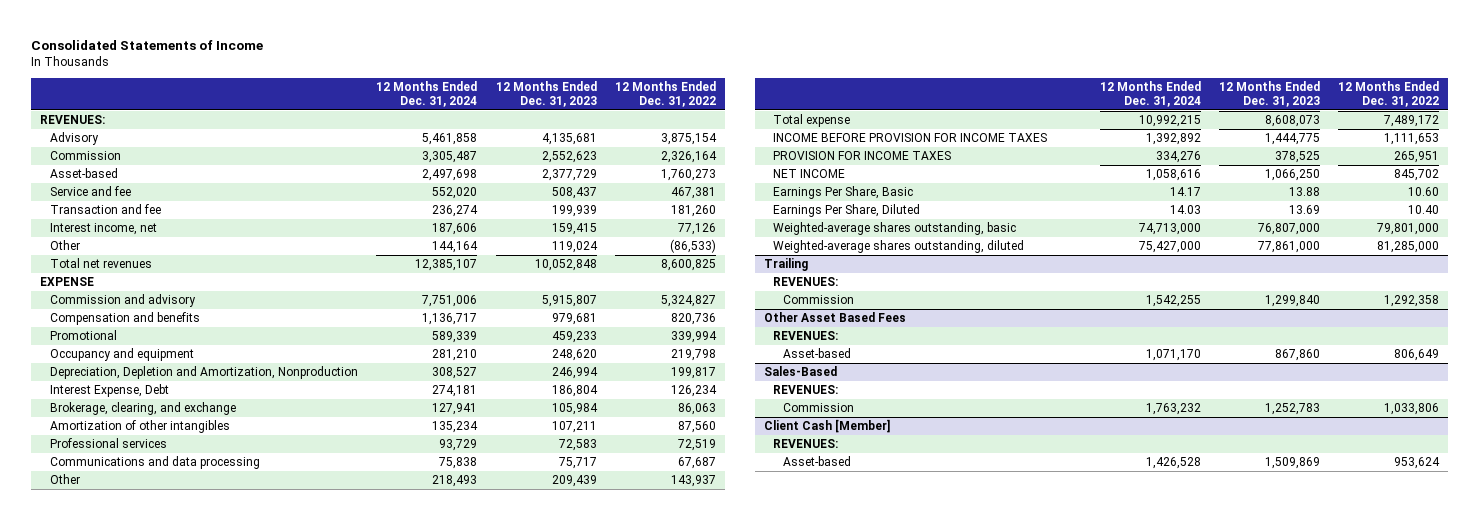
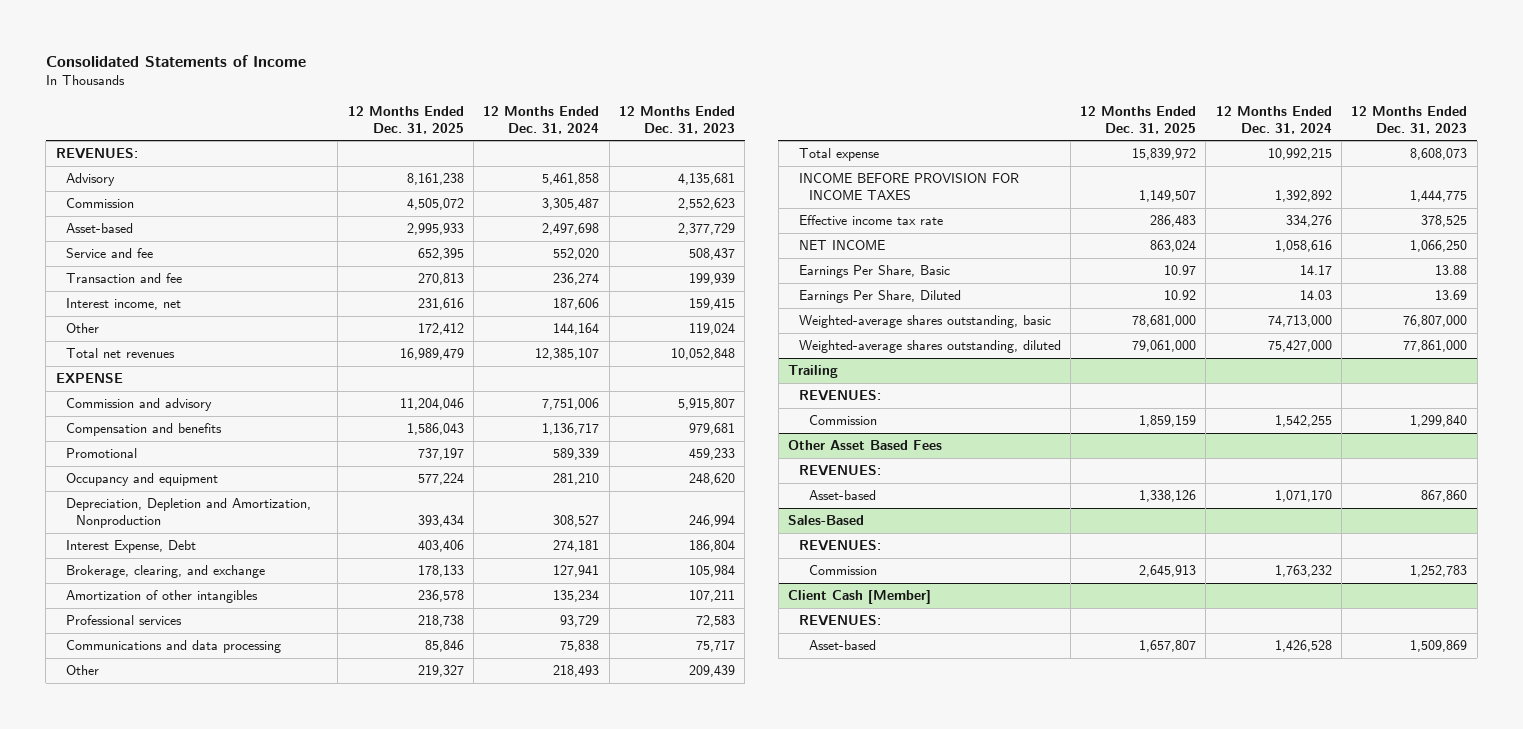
- | 12 Months Ended Dec. 31, 2024 | 12 Months Ended Dec. 31, 2023 | 12 Months Ended Dec. 31, 2022
+ | 12 Months Ended Dec. 31, 2025 | 12 Months Ended Dec. 31, 2024 | 12 Months Ended Dec. 31, 2023
- PROVISION FOR INCOME TAXES | 334,276 | 378,525 | 265,951
+ Effective income tax rate | 286,483 | 334,276 | 378,525

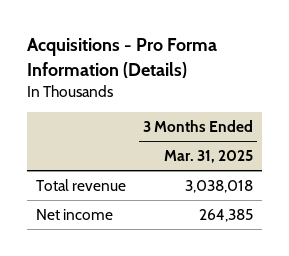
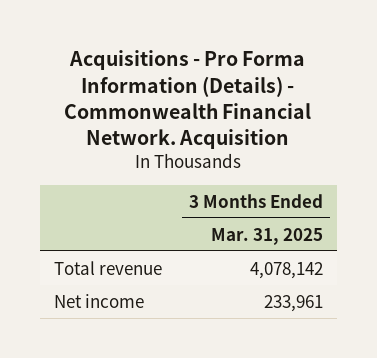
- Acquisitions - Pro Forma Information (Details)
+ Acquisitions - Pro Forma Information (Details) - Commonwealth Financial Network. Acquisition
- Total revenue | 3,038,018
- Net income | 264,385
+ Total revenue | 4,078,142
+ Net income | 233,961

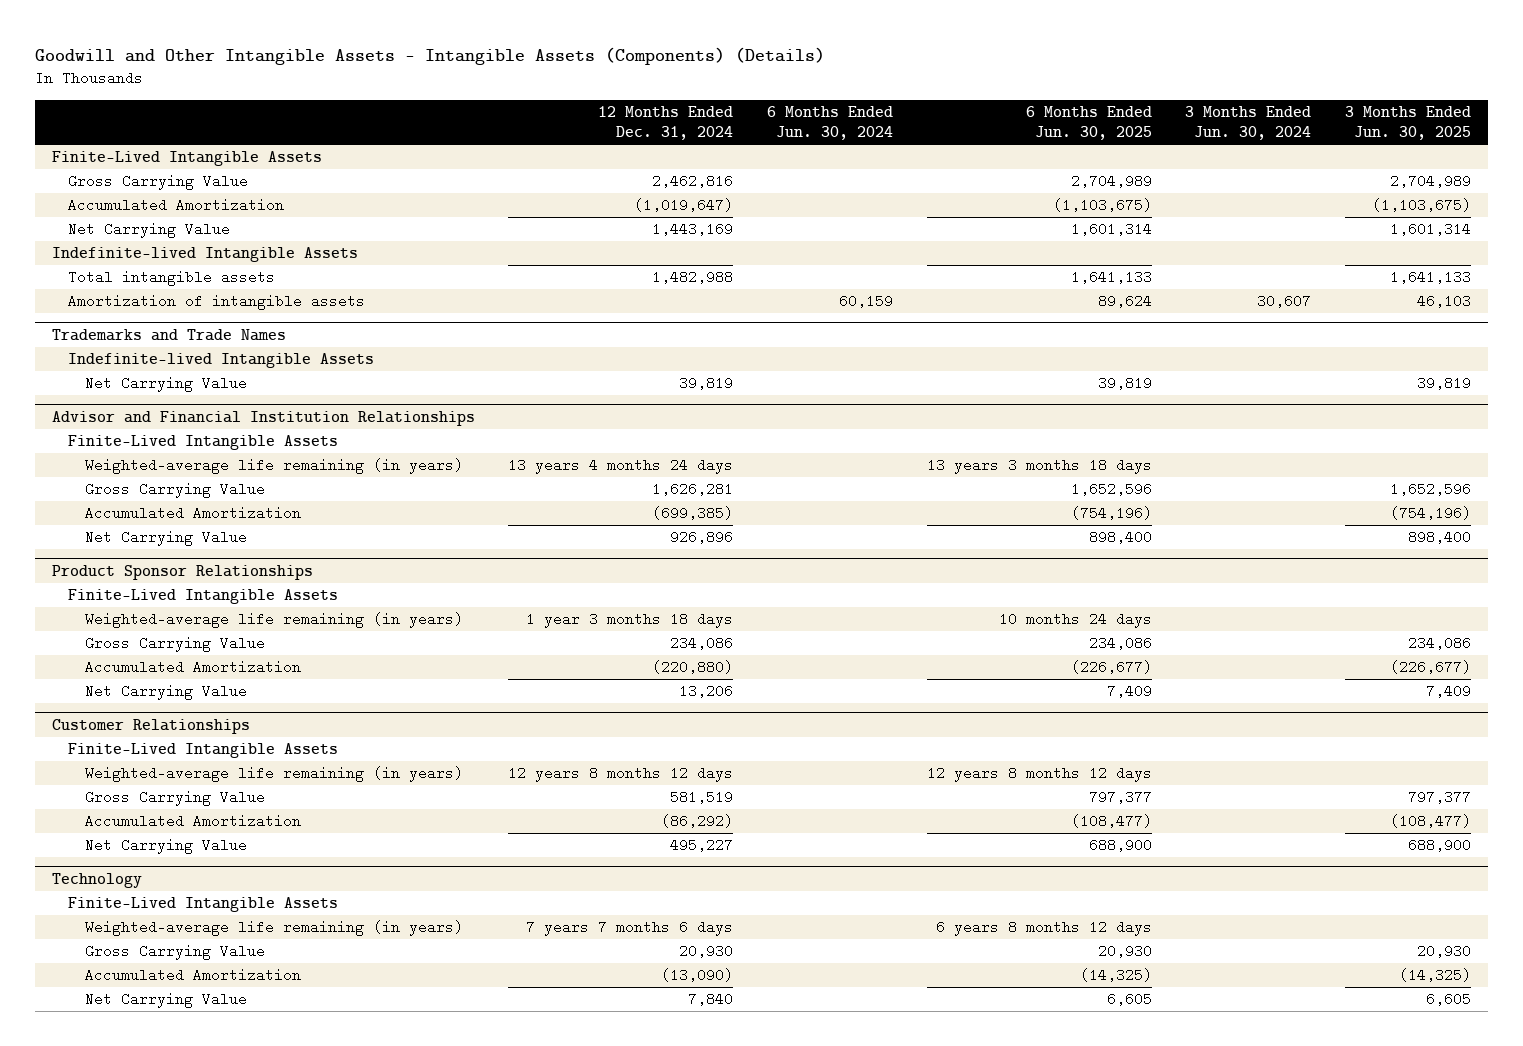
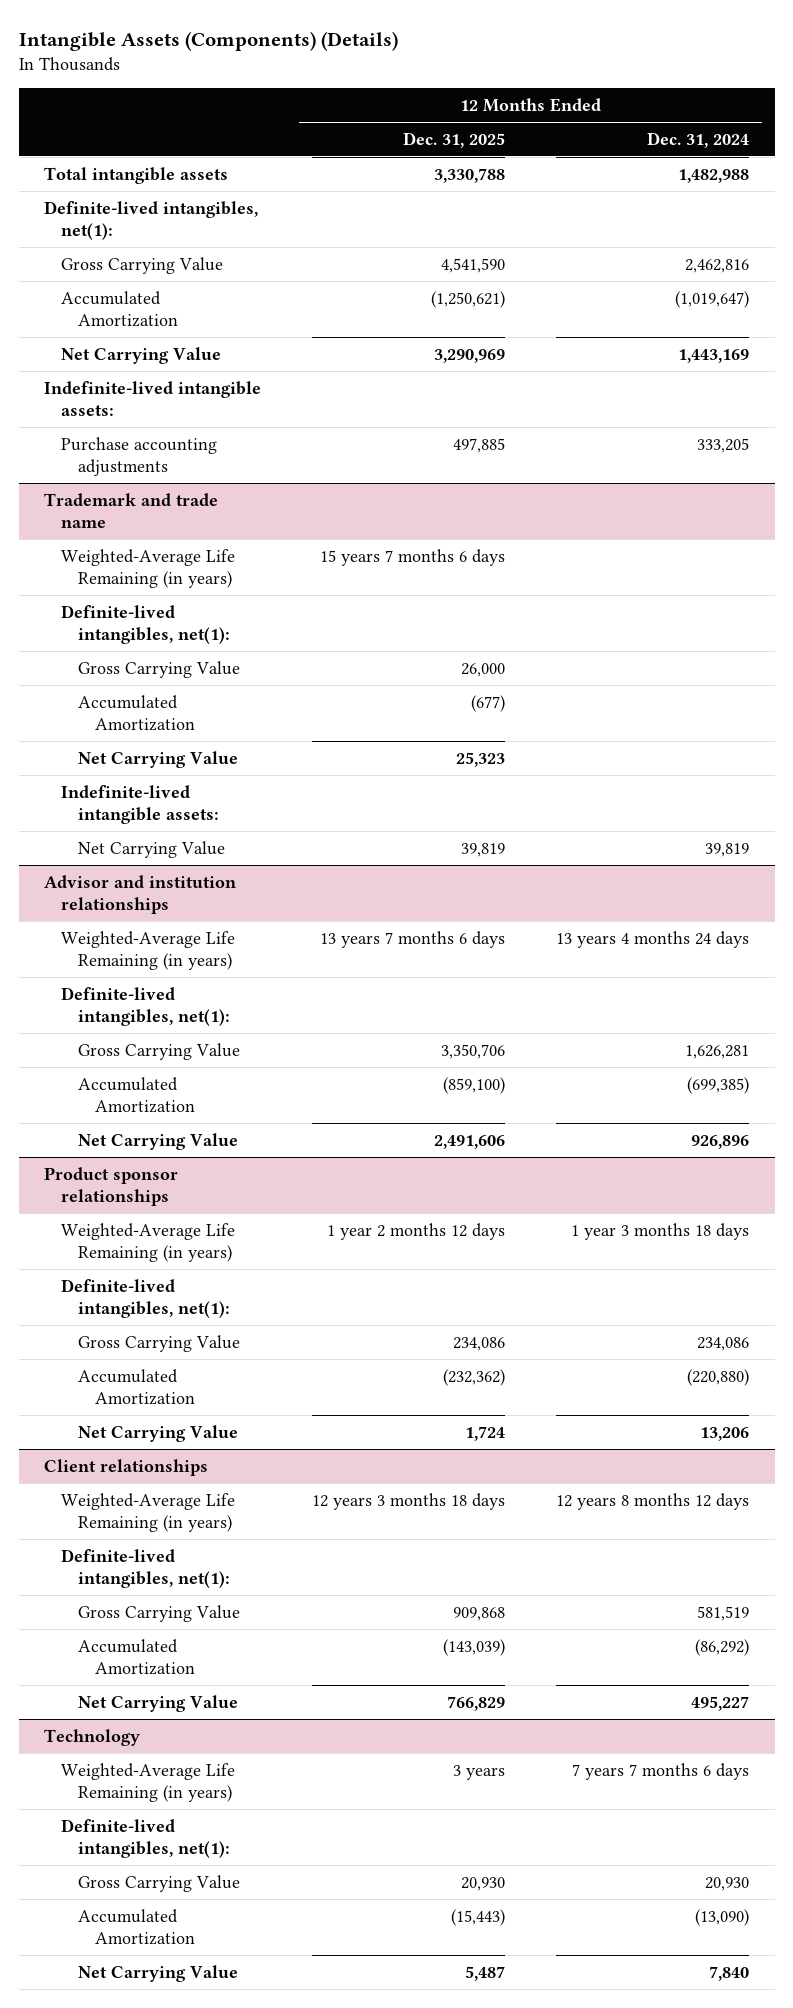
- Goodwill and Other Intangible Assets - Intangible Assets (Components) (Details)
+ Intangible Assets (Components) (Details)
- | 12 Months Ended Dec. 31, 2024 | 6 Months Ended Jun. 30, 2024 | 6 Months Ended Jun. 30, 2025 | 3 Months Ended Jun. 30, 2024 | 3 Months Ended Jun. 30, 2025
+ | 12 Months Ended Dec. 31, 2025 | 12 Months Ended Dec. 31, 2024
- Finite-Lived Intangible Assets
moved up: Total intangible assets | 3,330,788 | 1,482,988
+ Definite-lived intangibles, net(1):
- Indefinite-lived Intangible Assets
- Amortization of intangible assets | | 60,159 | 89,624 | 30,607 | 46,103
- Trademarks and Trade Names
- Indefinite-lived Intangible Assets
+ Indefinite-lived intangible assets:
+ Purchase accounting adjustments | 497,885 | 333,205
+ Trademark and trade name
+ Weighted-Average Life Remaining (in years) | 15 years 7 months 6 days |
+ Definite-lived intangibles, net(1):
+ Gross Carrying Value | 26,000 |
+ Accumulated Amortization | (677) |
+ Net Carrying Value | 25,323 |
+ Indefinite-lived intangible assets:
- Advisor and Financial Institution Relationships
- Finite-Lived Intangible Assets
- Weighted-average life remaining (in years) | 13 years 4 months 24 days | | 13 years 3 months 18 days | |
+ Advisor and institution relationships
+ Weighted-Average Life Remaining (in years) | 13 years 7 months 6 days | 13 years 4 months 24 days
+ Definite-lived intangibles, net(1):
- Product Sponsor Relationships
- Finite-Lived Intangible Assets
- Weighted-average life remaining (in years) | 1 year 3 months 18 days | | 10 months 24 days | |
+ Product sponsor relationships
+ Weighted-Average Life Remaining (in years) | 1 year 2 months 12 days | 1 year 3 months 18 days
+ Definite-lived intangibles, net(1):
- Customer Relationships
- Finite-Lived Intangible Assets
- Weighted-average life remaining (in years) | 12 years 8 months 12 days | | 12 years 8 months 12 days | |
+ Client relationships
+ Weighted-Average Life Remaining (in years) | 12 years 3 months 18 days | 12 years 8 months 12 days
+ Definite-lived intangibles, net(1):
@ Technology
- Finite-Lived Intangible Assets
- Weighted-average life remaining (in years) | 7 years 7 months 6 days | | 6 years 8 months 12 days | |
+ Weighted-Average Life Remaining (in years) | 3 years | 7 years 7 months 6 days
+ Definite-lived intangibles, net(1):

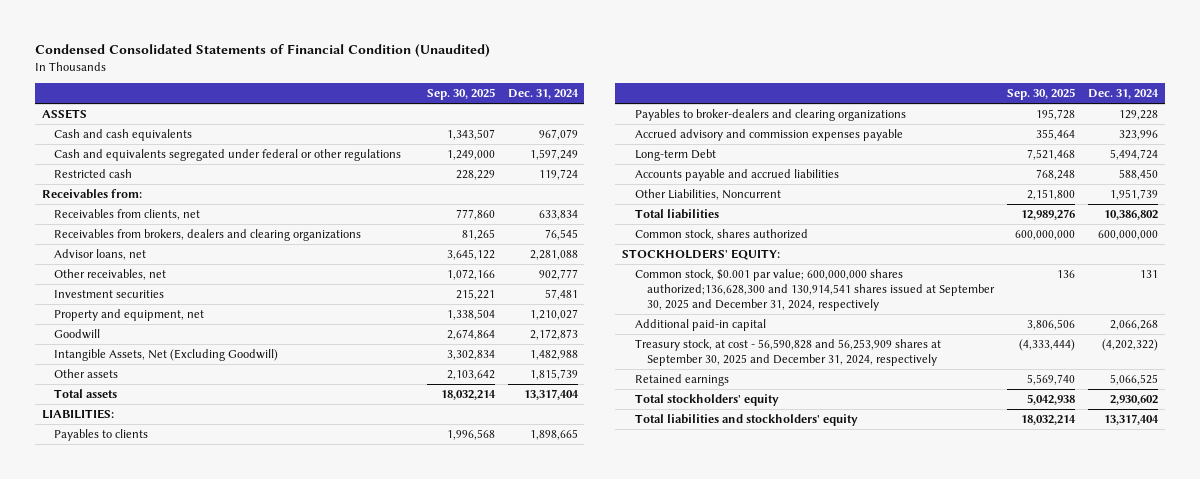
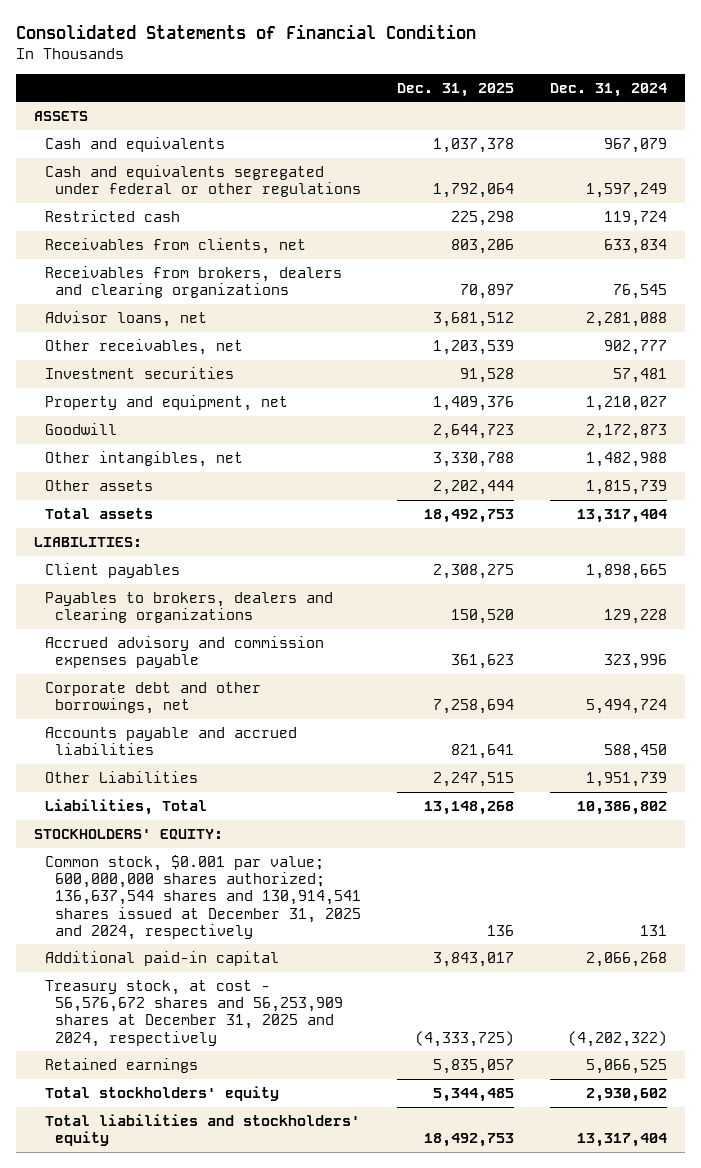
- Condensed Consolidated Statements of Financial Condition (Unaudited)
+ Consolidated Statements of Financial Condition
- | Sep. 30, 2025 | Dec. 31, 2024
+ | Dec. 31, 2025 | Dec. 31, 2024
- Cash and cash equivalents | 1,343,507 | 967,079
+ Cash and equivalents | 1,037,378 | 967,079
- Receivables from:
- Intangible Assets, Net (Excluding Goodwill) | 3,302,834 | 1,482,988
+ Other intangibles, net | 3,330,788 | 1,482,988
- Payables to clients | 1,996,568 | 1,898,665
- Payables to broker-dealers and clearing organizations | 195,728 | 129,228
+ Client payables | 2,308,275 | 1,898,665
+ Payables to brokers, dealers and clearing organizations | 150,520 | 129,228
- Long-term Debt | 7,521,468 | 5,494,724
+ Corporate debt and other borrowings, net | 7,258,694 | 5,494,724
- Other Liabilities, Noncurrent | 2,151,800 | 1,951,739
- Total liabilities | 12,989,276 | 10,386,802
- Common stock, shares authorized | 600,000,000 | 600,000,000
+ Other Liabilities | 2,247,515 | 1,951,739
+ Liabilities, Total | 13,148,268 | 10,386,802
- Common stock, $0.001 par value; 600,000,000 shares authorized;136,628,300 and 130,914,541 shares issued at September 30, 2025 and December 31, 2024, respectively | 136 | 131
+ Common stock, $0.001 par value; 600,000,000 shares authorized; 136,637,544 shares and 130,914,541 shares issued at December 31, 2025 and 2024, respectively | 136 | 131
- Treasury stock, at cost - 56,590,828 and 56,253,909 shares at September 30, 2025 and December 31, 2024, respectively | (4,333,444) | (4,202,322)
+ Treasury stock, at cost - 56,576,672 shares and 56,253,909 shares at December 31, 2025 and 2024, respectively | (4,333,725) | (4,202,322)

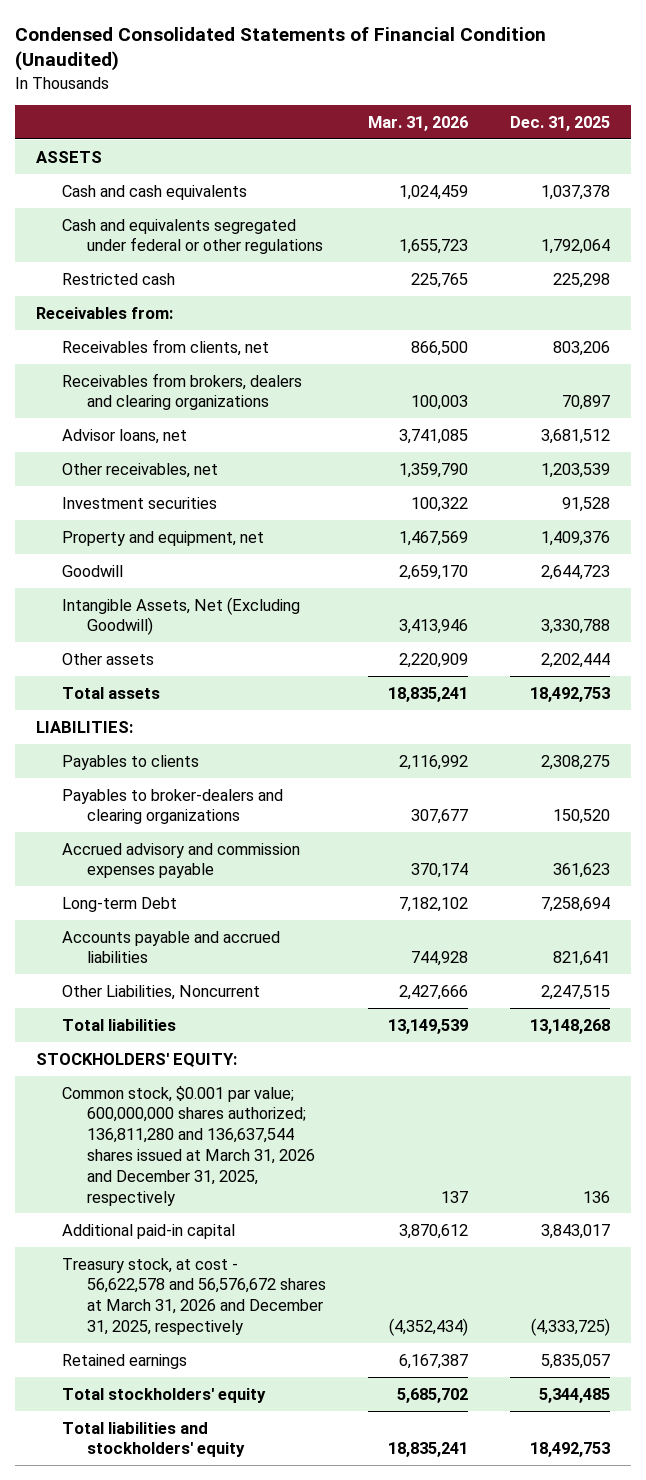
- Consolidated Statements of Financial Condition
+ Condensed Consolidated Statements of Financial Condition (Unaudited)
- | Dec. 31, 2025 | Dec. 31, 2024
+ | Mar. 31, 2026 | Dec. 31, 2025
- Cash and equivalents | 1,037,378 | 967,079
+ Cash and cash equivalents | 1,024,459 | 1,037,378
+ Receivables from:
- Other intangibles, net | 3,330,788 | 1,482,988
+ Intangible Assets, Net (Excluding Goodwill) | 3,413,946 | 3,330,788
- Client payables | 2,308,275 | 1,898,665
- Payables to brokers, dealers and clearing organizations | 150,520 | 129,228
+ Payables to clients | 2,116,992 | 2,308,275
+ Payables to broker-dealers and clearing organizations | 307,677 | 150,520
- Corporate debt and other borrowings, net | 7,258,694 | 5,494,724
+ Long-term Debt | 7,182,102 | 7,258,694
- Other Liabilities | 2,247,515 | 1,951,739
- Liabilities, Total | 13,148,268 | 10,386,802
+ Other Liabilities, Noncurrent | 2,427,666 | 2,247,515
+ Total liabilities | 13,149,539 | 13,148,268
- Common stock, $0.001 par value; 600,000,000 shares authorized; 136,637,544 shares and 130,914,541 shares issued at December 31, 2025 and 2024, respectively | 136 | 131
+ Common stock, $0.001 par value; 600,000,000 shares authorized; 136,811,280 and 136,637,544 shares issued at March 31, 2026 and December 31, 2025, respectively | 137 | 136
- Treasury stock, at cost - 56,576,672 shares and 56,253,909 shares at December 31, 2025 and 2024, respectively | (4,333,725) | (4,202,322)
+ Treasury stock, at cost - 56,622,578 and 56,576,672 shares at March 31, 2026 and December 31, 2025, respectively | (4,352,434) | (4,333,725)

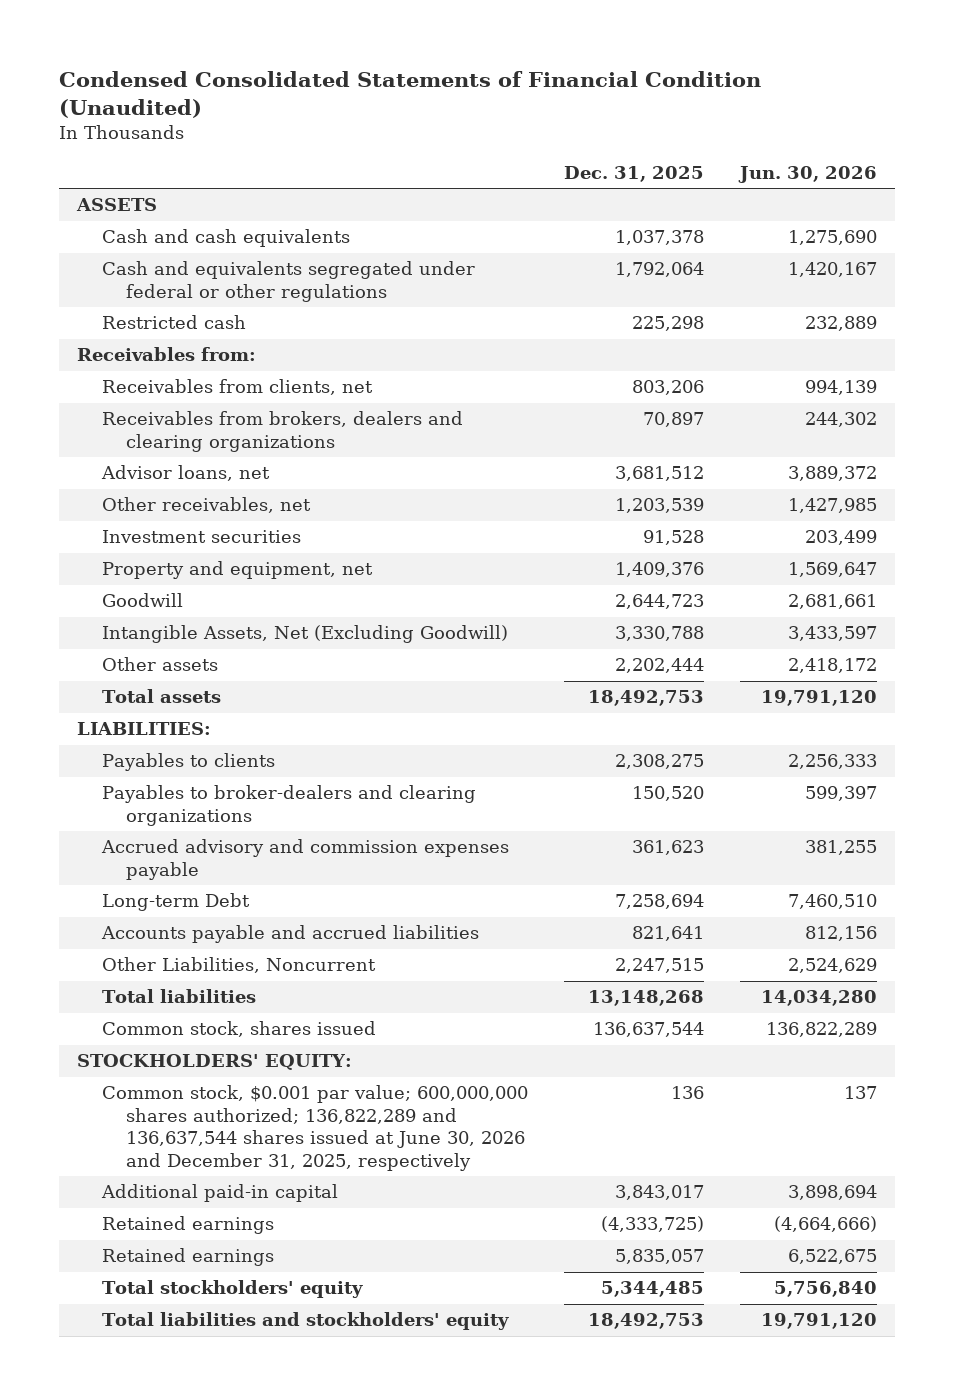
- | Mar. 31, 2026 | Dec. 31, 2025
+ | Dec. 31, 2025 | Jun. 30, 2026
+ Common stock, shares issued | 136,637,544 | 136,822,289
- Common stock, $0.001 par value; 600,000,000 shares authorized; 136,811,280 and 136,637,544 shares issued at March 31, 2026 and December 31, 2025, respectively | 137 | 136
+ Common stock, $0.001 par value; 600,000,000 shares authorized; 136,822,289 and 136,637,544 shares issued at June 30, 2026 and December 31, 2025, respectively | 136 | 137
- Treasury stock, at cost - 56,622,578 and 56,576,672 shares at March 31, 2026 and December 31, 2025, respectively | (4,352,434) | (4,333,725)
+ Retained earnings | (4,333,725) | (4,664,666)

